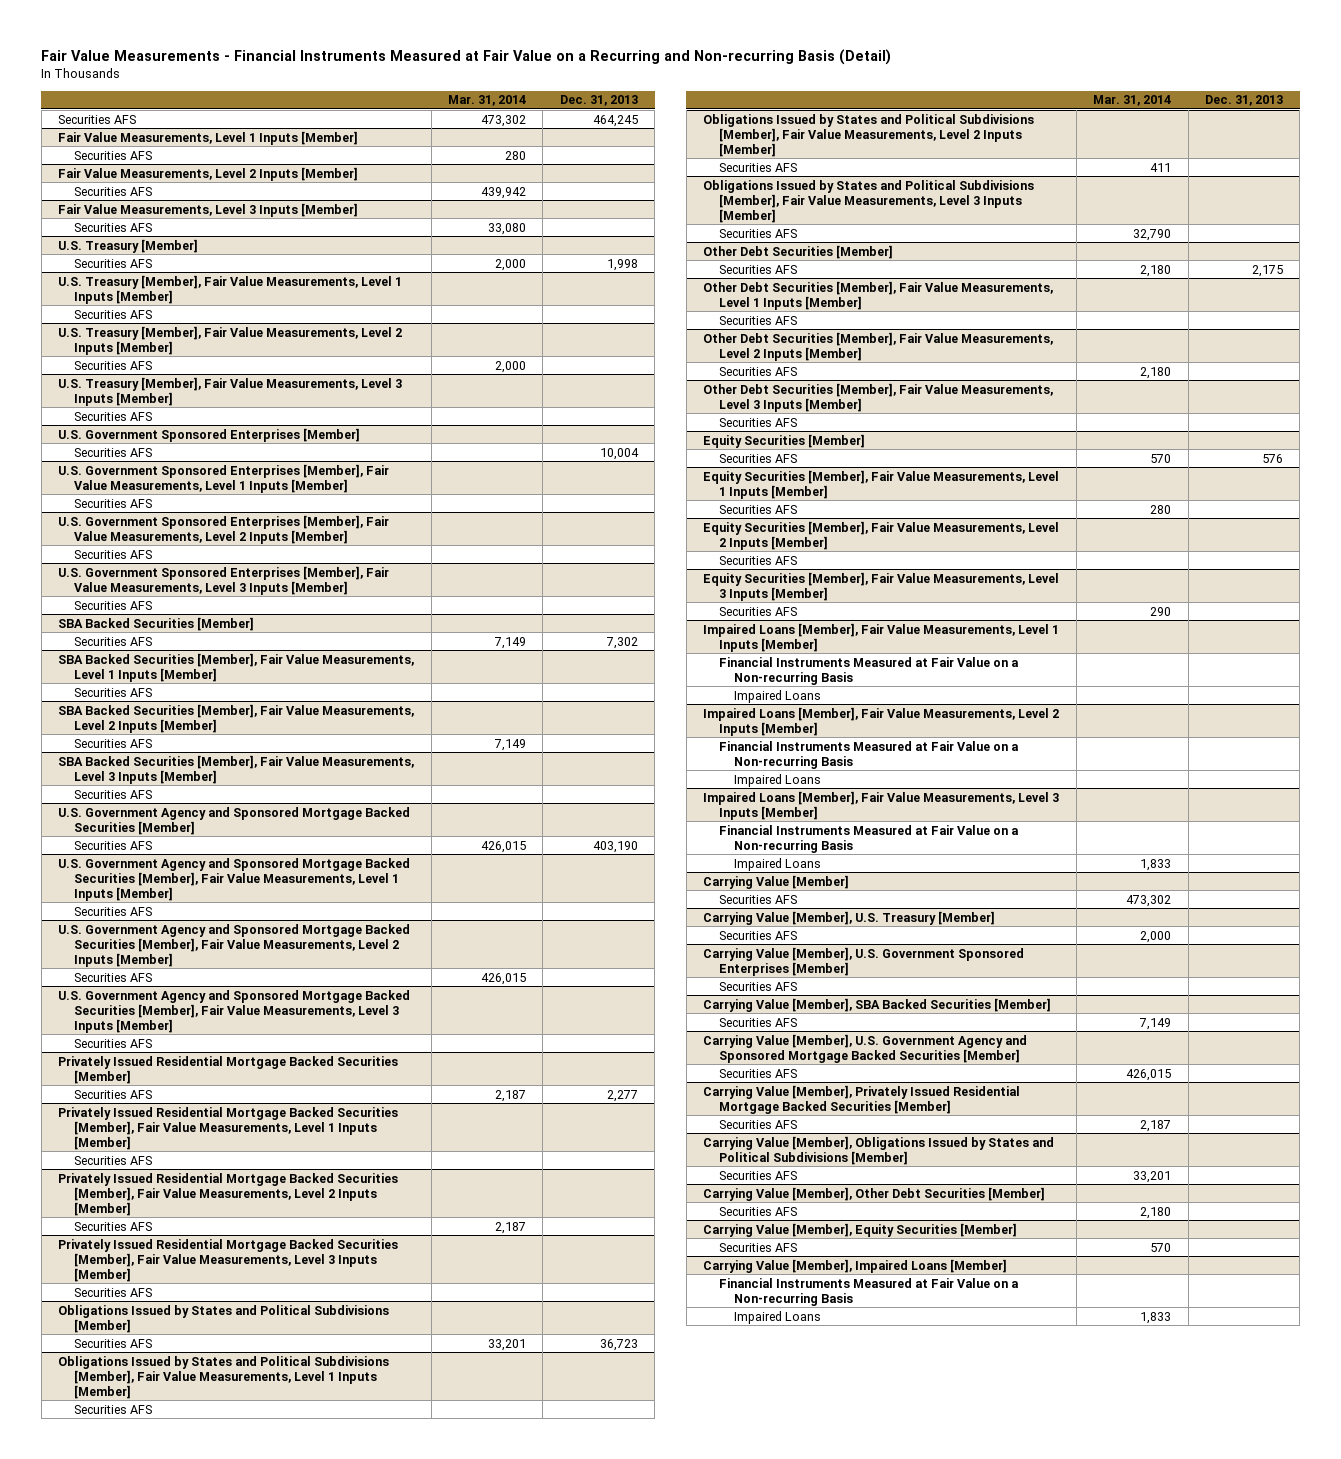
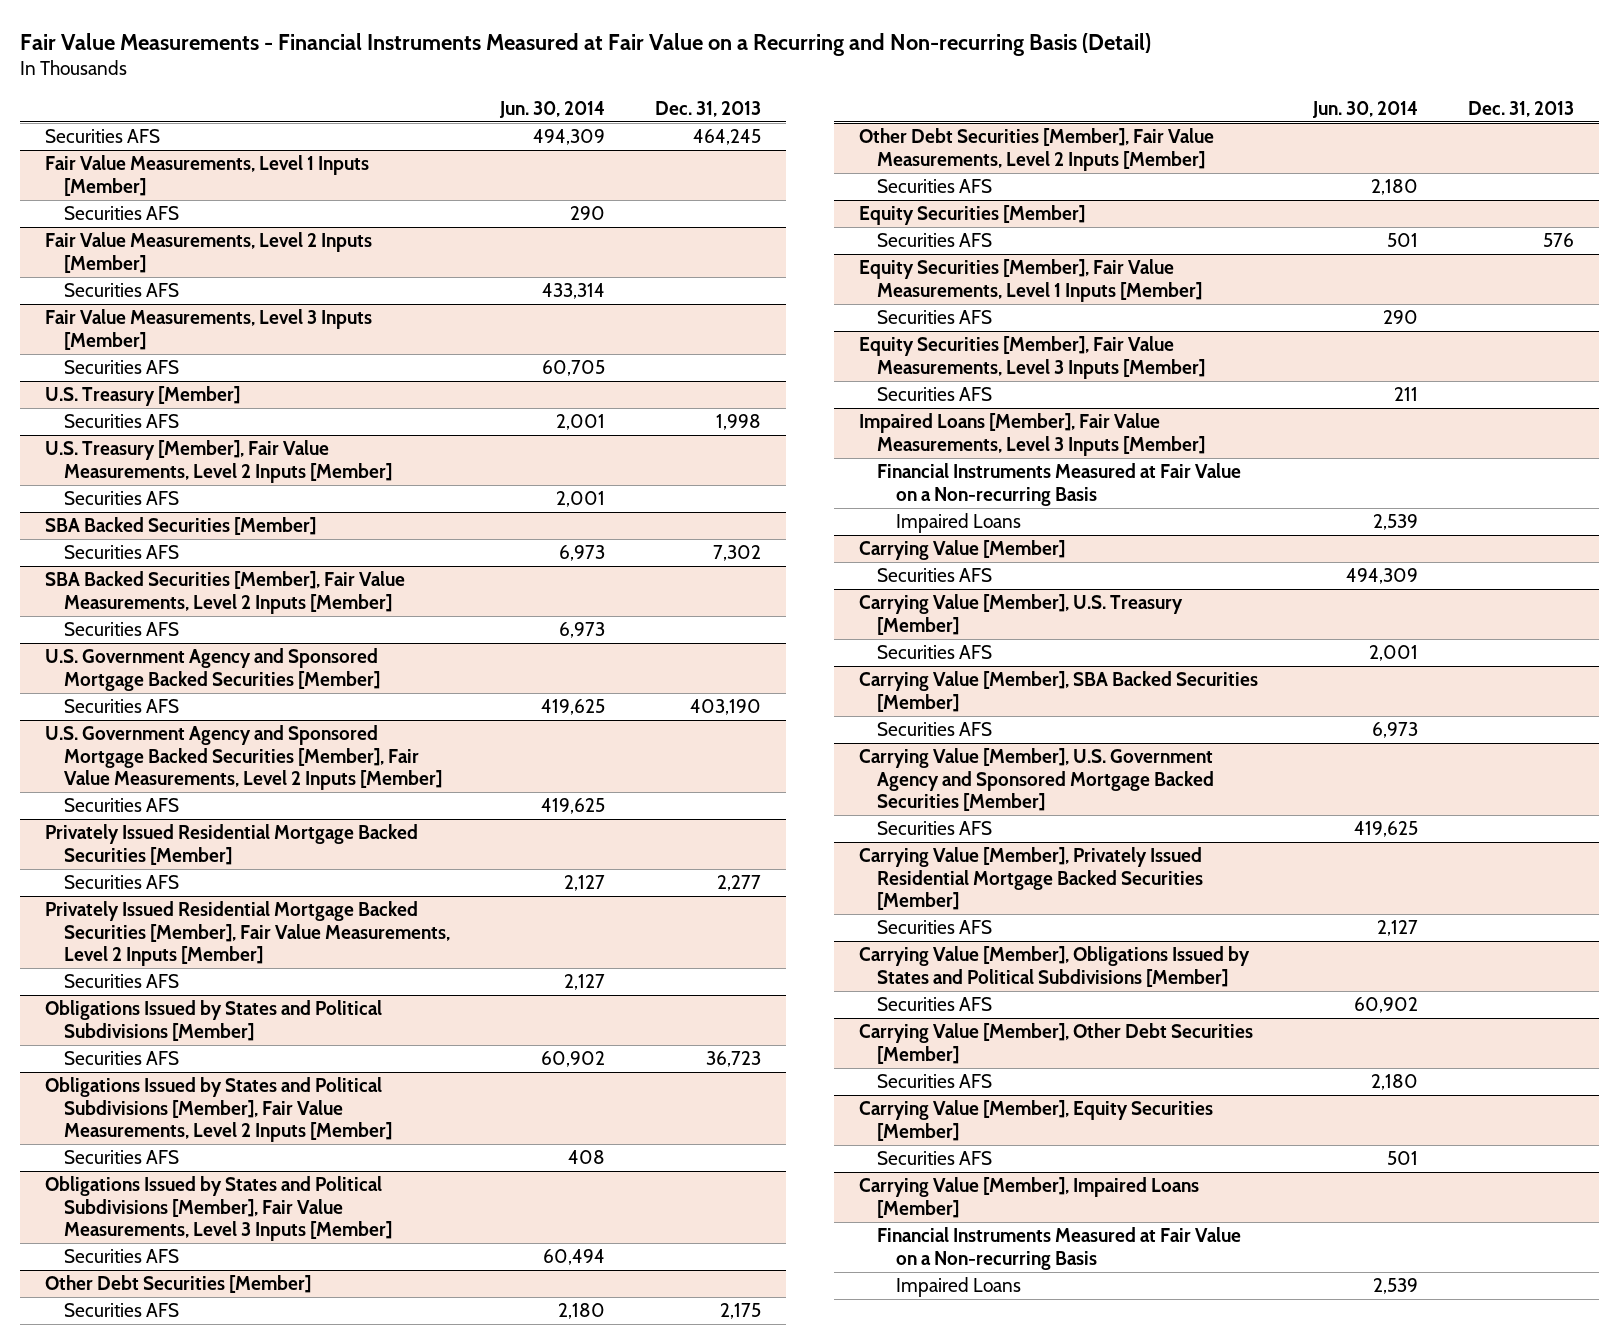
- | Mar. 31, 2014 | Dec. 31, 2013
+ | Jun. 30, 2014 | Dec. 31, 2013
- U.S. Treasury [Member], Fair Value Measurements, Level 1 Inputs [Member]
- Securities AFS
- U.S. Treasury [Member], Fair Value Measurements, Level 3 Inputs [Member]
- Securities AFS
- U.S. Government Sponsored Enterprises [Member]
- Securities AFS | | 10,004
- U.S. Government Sponsored Enterprises [Member], Fair Value Measurements, Level 1 Inputs [Member]
- Securities AFS
- U.S. Government Sponsored Enterprises [Member], Fair Value Measurements, Level 2 Inputs [Member]
- Securities AFS
- U.S. Government Sponsored Enterprises [Member], Fair Value Measurements, Level 3 Inputs [Member]
- Securities AFS
- SBA Backed Securities [Member], Fair Value Measurements, Level 1 Inputs [Member]
- Securities AFS
- SBA Backed Securities [Member], Fair Value Measurements, Level 3 Inputs [Member]
- Securities AFS
- U.S. Government Agency and Sponsored Mortgage Backed Securities [Member], Fair Value Measurements, Level 1 Inputs [Member]
- Securities AFS
- U.S. Government Agency and Sponsored Mortgage Backed Securities [Member], Fair Value Measurements, Level 3 Inputs [Member]
- Securities AFS
- Privately Issued Residential Mortgage Backed Securities [Member], Fair Value Measurements, Level 1 Inputs [Member]
- Securities AFS
- Privately Issued Residential Mortgage Backed Securities [Member], Fair Value Measurements, Level 3 Inputs [Member]
- Securities AFS
- Obligations Issued by States and Political Subdivisions [Member], Fair Value Measurements, Level 1 Inputs [Member]
- Securities AFS
- Other Debt Securities [Member], Fair Value Measurements, Level 1 Inputs [Member]
- Securities AFS
- Other Debt Securities [Member], Fair Value Measurements, Level 3 Inputs [Member]
- Securities AFS
- Equity Securities [Member], Fair Value Measurements, Level 2 Inputs [Member]
- Securities AFS
- Impaired Loans [Member], Fair Value Measurements, Level 1 Inputs [Member]
- Financial Instruments Measured at Fair Value on a Non-recurring Basis
- Impaired Loans
- Impaired Loans [Member], Fair Value Measurements, Level 2 Inputs [Member]
- Financial Instruments Measured at Fair Value on a Non-recurring Basis
- Impaired Loans
- Carrying Value [Member], U.S. Government Sponsored Enterprises [Member]
- Securities AFS

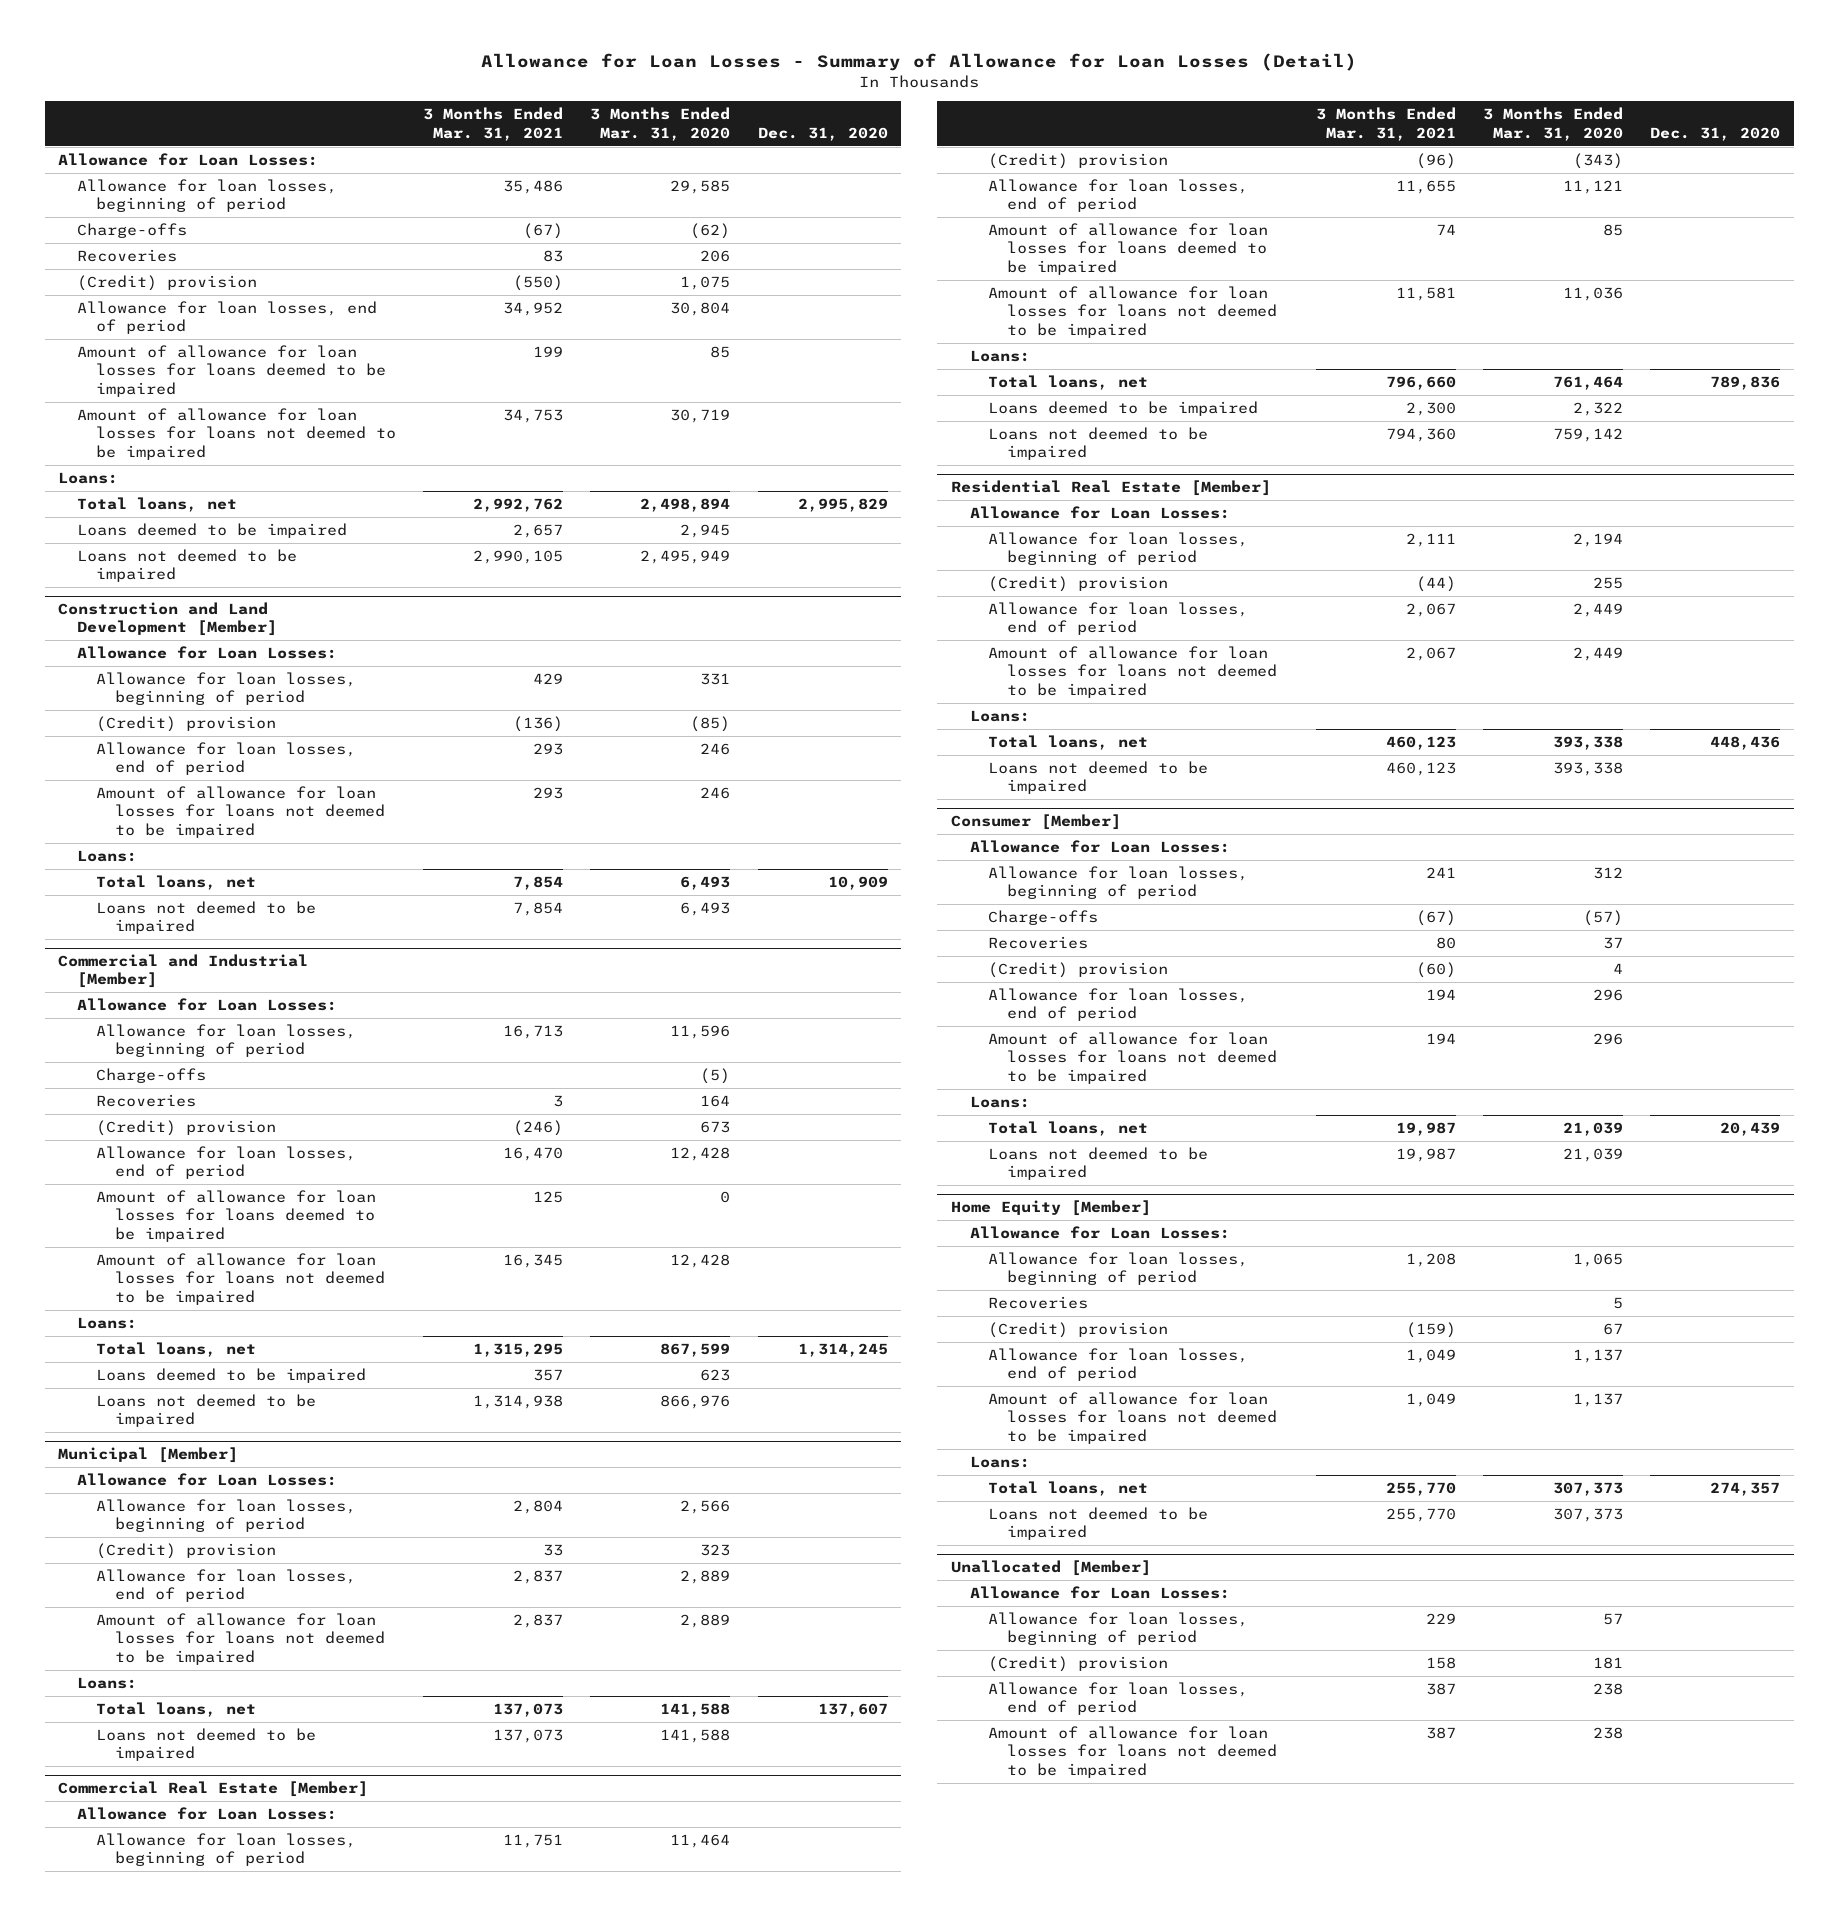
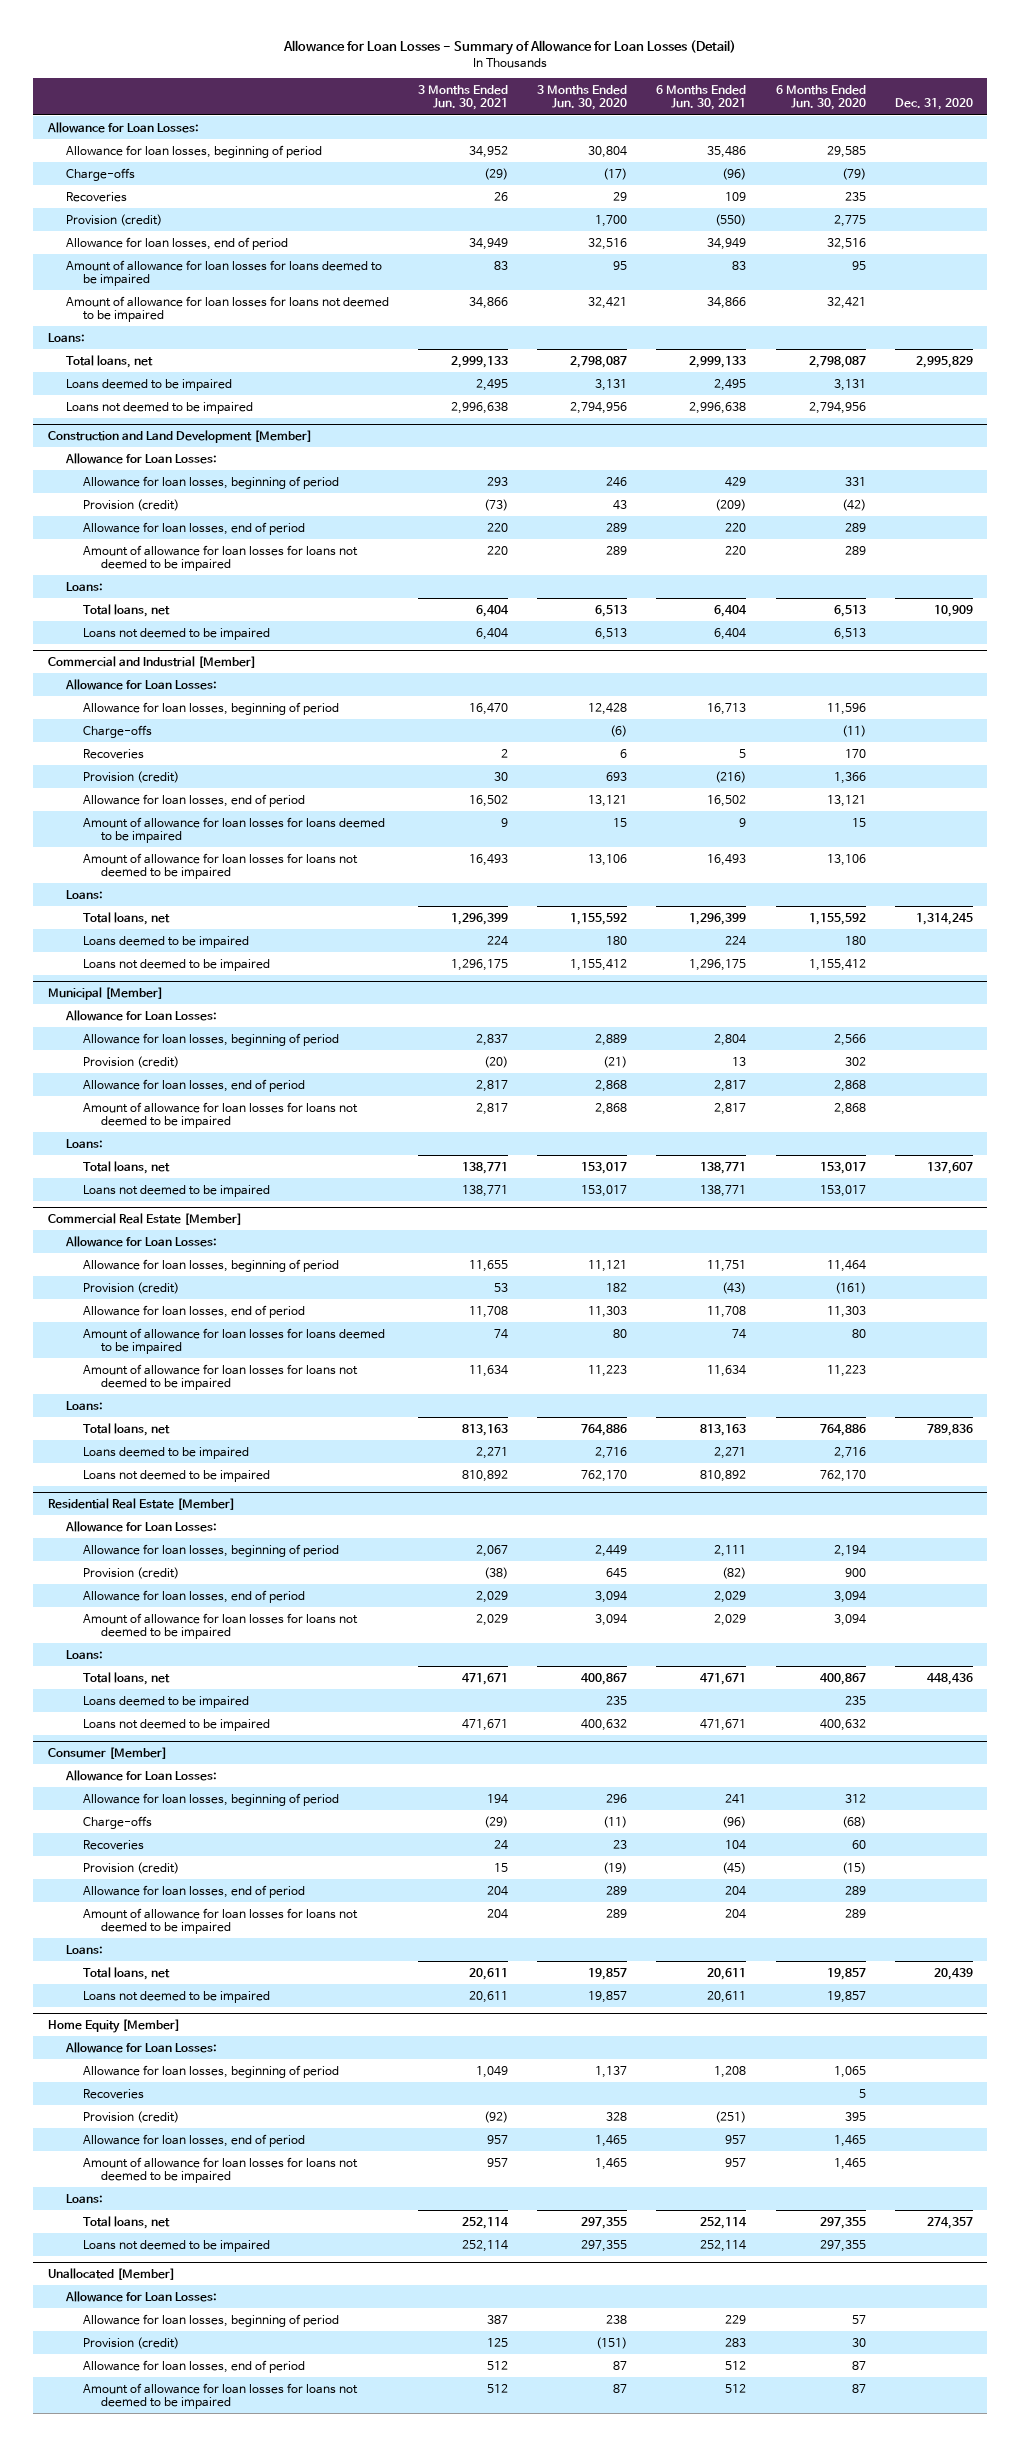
- | 3 Months Ended Mar. 31, 2021 | 3 Months Ended Mar. 31, 2020 | Dec. 31, 2020
+ | 3 Months Ended Jun. 30, 2021 | 3 Months Ended Jun. 30, 2020 | 6 Months Ended Jun. 30, 2021 | 6 Months Ended Jun. 30, 2020 | Dec. 31, 2020
- (Credit) provision | (550) | 1,075 |
+ Provision (credit) | | 1,700 | (550) | 2,775 |
@ Construction and Land Development [Member]
- (Credit) provision | (136) | (85) |
+ Provision (credit) | (73) | 43 | (209) | (42) |
@ Commercial and Industrial [Member]
- (Credit) provision | (246) | 673 |
+ Provision (credit) | 30 | 693 | (216) | 1,366 |
@ Municipal [Member]
- (Credit) provision | 33 | 323 |
+ Provision (credit) | (20) | (21) | 13 | 302 |
@ Commercial Real Estate [Member]
- (Credit) provision | (96) | (343) |
+ Provision (credit) | 53 | 182 | (43) | (161) |
@ Residential Real Estate [Member]
- (Credit) provision | (44) | 255 |
+ Provision (credit) | (38) | 645 | (82) | 900 |
+ Loans deemed to be impaired | | 235 | | 235 |
@ Consumer [Member]
- (Credit) provision | (60) | 4 |
+ Provision (credit) | 15 | (19) | (45) | (15) |
@ Home Equity [Member]
- (Credit) provision | (159) | 67 |
+ Provision (credit) | (92) | 328 | (251) | 395 |
@ Unallocated [Member]
- (Credit) provision | 158 | 181 |
+ Provision (credit) | 125 | (151) | 283 | 30 |

